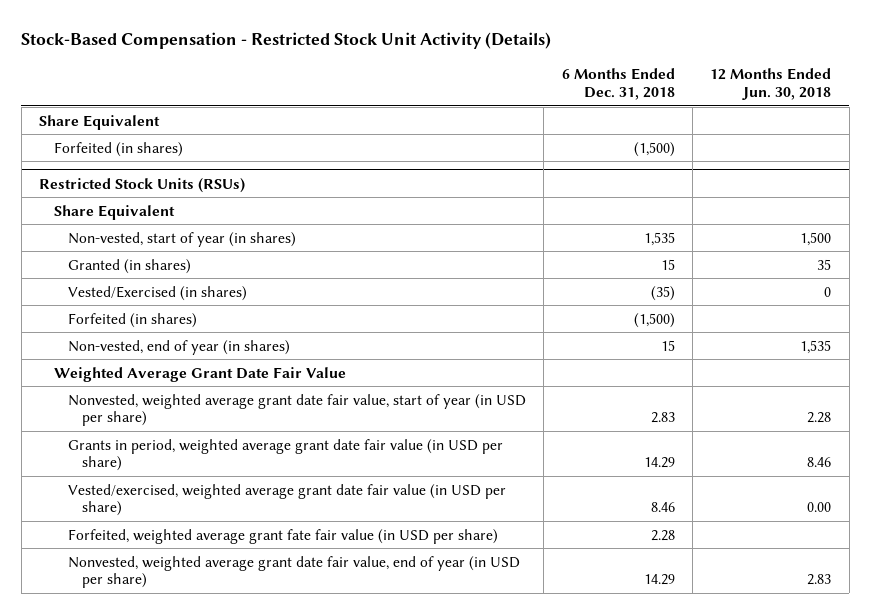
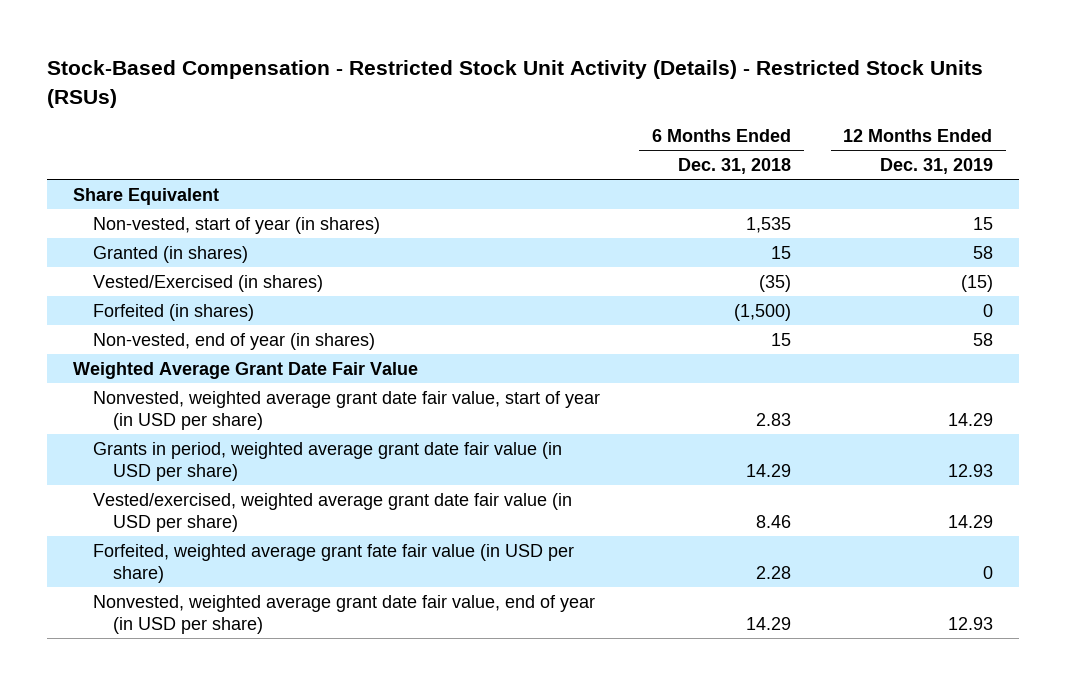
- Stock-Based Compensation - Restricted Stock Unit Activity (Details)
+ Stock-Based Compensation - Restricted Stock Unit Activity (Details) - Restricted Stock Units (RSUs)
- | 6 Months Ended Dec. 31, 2018 | 12 Months Ended Jun. 30, 2018
+ | 6 Months Ended Dec. 31, 2018 | 12 Months Ended Dec. 31, 2019
- Forfeited (in shares) | (1,500) |
- Restricted Stock Units (RSUs)
- Share Equivalent

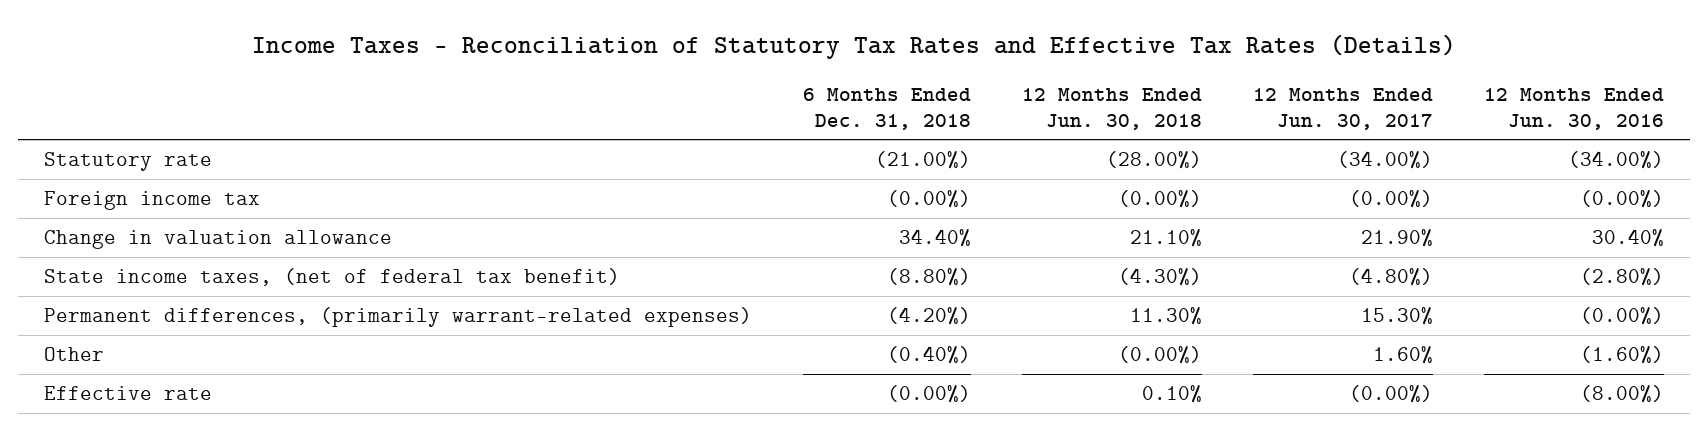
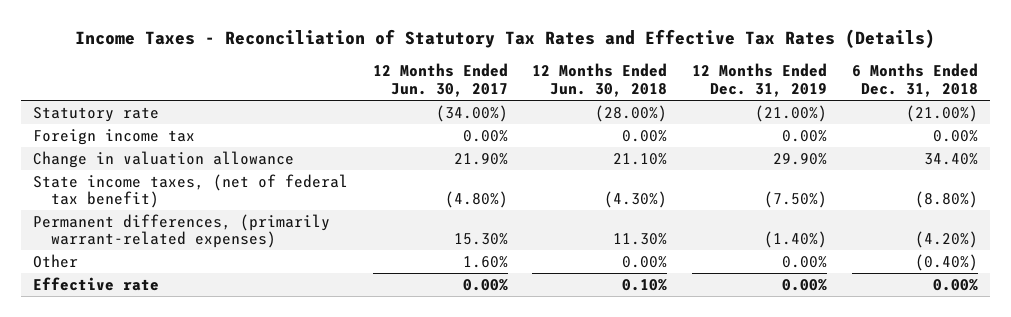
- | 6 Months Ended Dec. 31, 2018 | 12 Months Ended Jun. 30, 2018 | 12 Months Ended Jun. 30, 2017 | 12 Months Ended Jun. 30, 2016
+ | 12 Months Ended Jun. 30, 2017 | 12 Months Ended Jun. 30, 2018 | 12 Months Ended Dec. 31, 2019 | 6 Months Ended Dec. 31, 2018
- Foreign income tax | (0.00%) | (0.00%) | (0.00%) | (0.00%)
+ Foreign income tax | 0.00% | 0.00% | 0.00% | 0.00%
- Other | (0.40%) | (0.00%) | 1.60% | (1.60%)
- Effective rate | (0.00%) | 0.10% | (0.00%) | (8.00%)
+ Other | 1.60% | 0.00% | 0.00% | (0.40%)
+ Effective rate | 0.00% | 0.10% | 0.00% | 0.00%

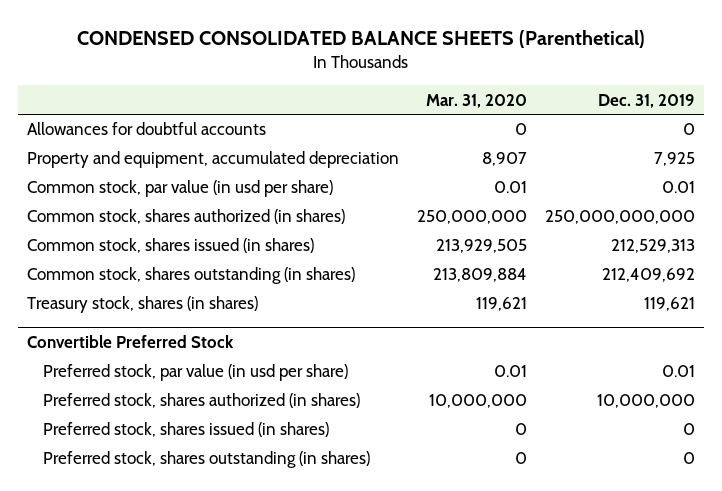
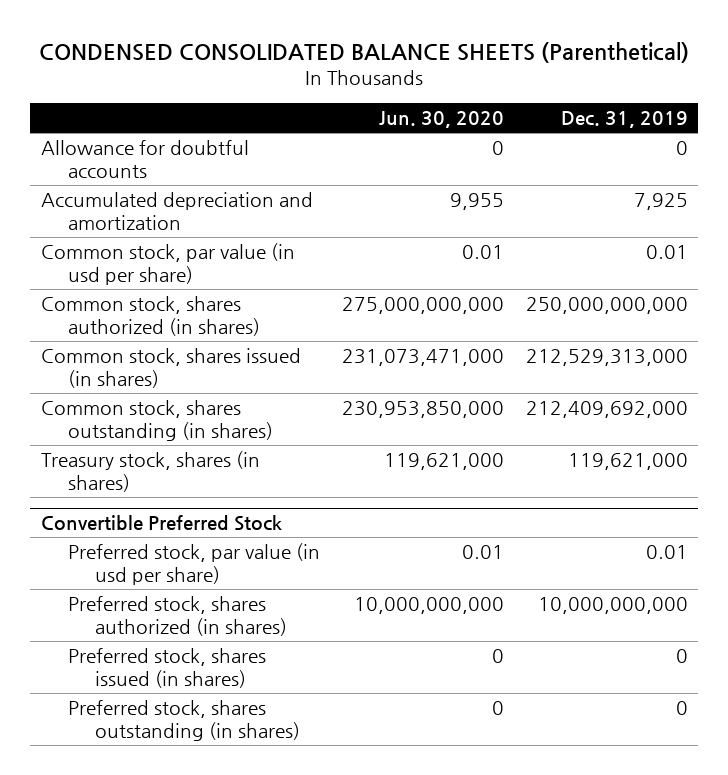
- | Mar. 31, 2020 | Dec. 31, 2019
+ | Jun. 30, 2020 | Dec. 31, 2019
- Allowances for doubtful accounts | 0 | 0
- Property and equipment, accumulated depreciation | 8,907 | 7,925
+ Allowance for doubtful accounts | 0 | 0
+ Accumulated depreciation and amortization | 9,955 | 7,925
- Common stock, shares issued (in shares) | 213,929,505 | 212,529,313
- Common stock, shares outstanding (in shares) | 213,809,884 | 212,409,692
- Treasury stock, shares (in shares) | 119,621 | 119,621
+ Common stock, shares issued (in shares) | 231,073,471,000 | 212,529,313,000
+ Common stock, shares outstanding (in shares) | 230,953,850,000 | 212,409,692,000
+ Treasury stock, shares (in shares) | 119,621,000 | 119,621,000
@ Convertible Preferred Stock
- Preferred stock, shares authorized (in shares) | 10,000,000 | 10,000,000
+ Preferred stock, shares authorized (in shares) | 10,000,000,000 | 10,000,000,000

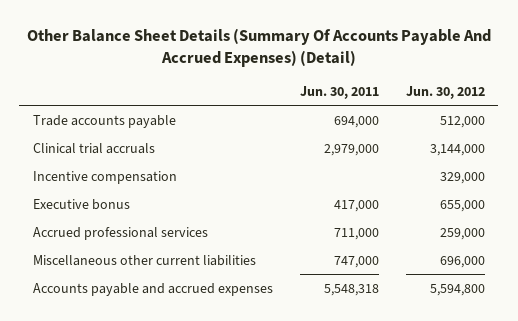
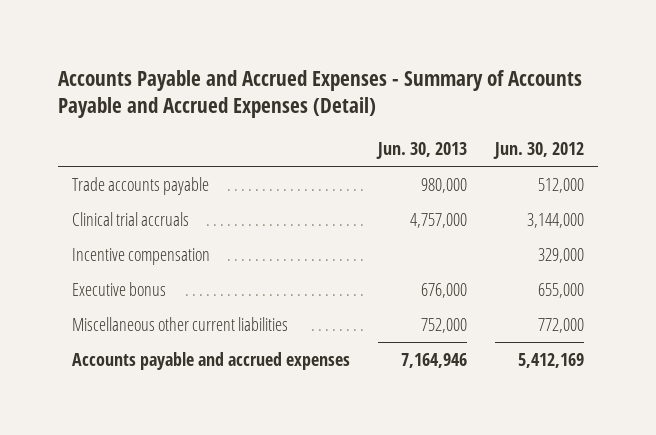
- Other Balance Sheet Details (Summary Of Accounts Payable And Accrued Expenses) (Detail)
+ Accounts Payable and Accrued Expenses - Summary of Accounts Payable and Accrued Expenses (Detail)
- | Jun. 30, 2011 | Jun. 30, 2012
+ | Jun. 30, 2013 | Jun. 30, 2012
- Accrued professional services | 711,000 | 259,000
- Miscellaneous other current liabilities | 747,000 | 696,000
- Accounts payable and accrued expenses | 5,548,318 | 5,594,800
+ Miscellaneous other current liabilities | 752,000 | 772,000
+ Accounts payable and accrued expenses | 7,164,946 | 5,412,169

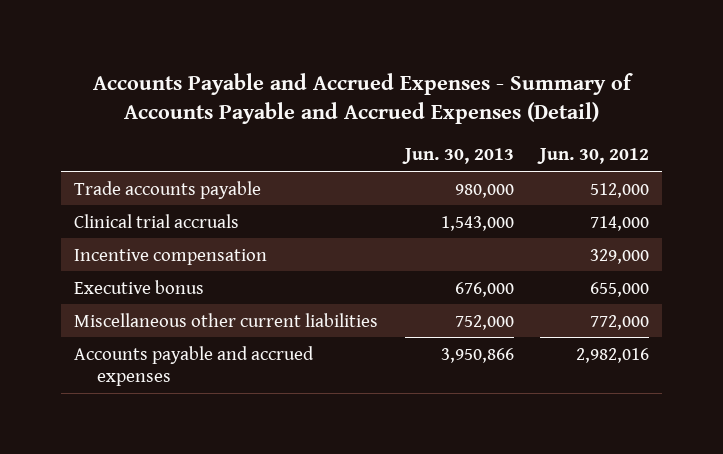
- Clinical trial accruals | 4,757,000 | 3,144,000
+ Clinical trial accruals | 1,543,000 | 714,000
- Accounts payable and accrued expenses | 7,164,946 | 5,412,169
+ Accounts payable and accrued expenses | 3,950,866 | 2,982,016

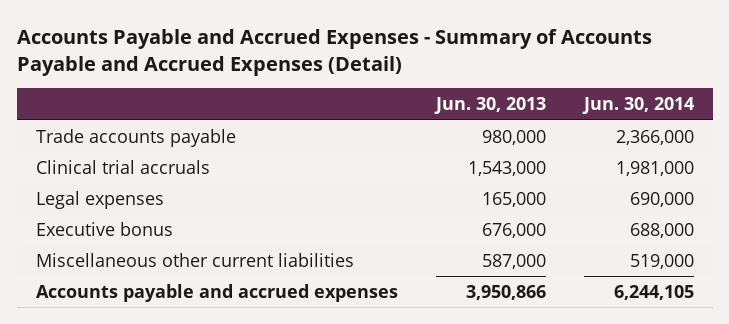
- | Jun. 30, 2013 | Jun. 30, 2012
+ | Jun. 30, 2013 | Jun. 30, 2014
- Incentive compensation | | 329,000
+ Legal expenses | 165,000 | 690,000
- Miscellaneous other current liabilities | 752,000 | 772,000
+ Miscellaneous other current liabilities | 587,000 | 519,000

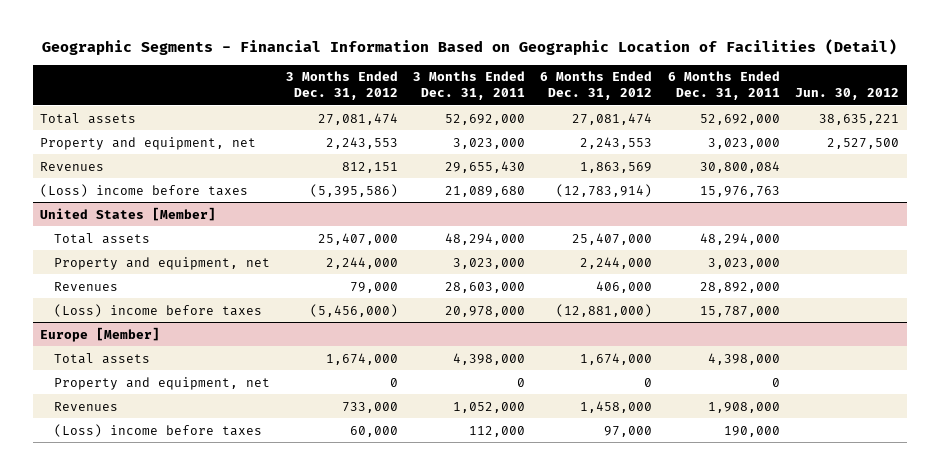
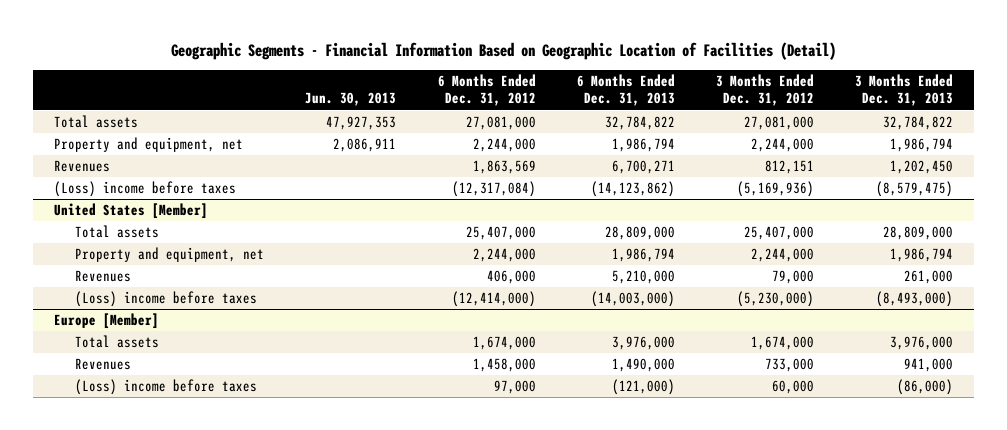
- | 3 Months Ended Dec. 31, 2012 | 3 Months Ended Dec. 31, 2011 | 6 Months Ended Dec. 31, 2012 | 6 Months Ended Dec. 31, 2011 | Jun. 30, 2012
+ | Jun. 30, 2013 | 6 Months Ended Dec. 31, 2012 | 6 Months Ended Dec. 31, 2013 | 3 Months Ended Dec. 31, 2012 | 3 Months Ended Dec. 31, 2013
- Total assets | 27,081,474 | 52,692,000 | 27,081,474 | 52,692,000 | 38,635,221
- Property and equipment, net | 2,243,553 | 3,023,000 | 2,243,553 | 3,023,000 | 2,527,500
+ Total assets | 47,927,353 | 27,081,000 | 32,784,822 | 27,081,000 | 32,784,822
+ Property and equipment, net | 2,086,911 | 2,244,000 | 1,986,794 | 2,244,000 | 1,986,794
- (Loss) income before taxes | (5,395,586) | 21,089,680 | (12,783,914) | 15,976,763 |
+ (Loss) income before taxes | | (12,317,084) | (14,123,862) | (5,169,936) | (8,579,475)
@ United States [Member]
- (Loss) income before taxes | (5,456,000) | 20,978,000 | (12,881,000) | 15,787,000 |
+ (Loss) income before taxes | | (12,414,000) | (14,003,000) | (5,230,000) | (8,493,000)
@ Europe [Member]
- Property and equipment, net | 0 | 0 | 0 | 0 |

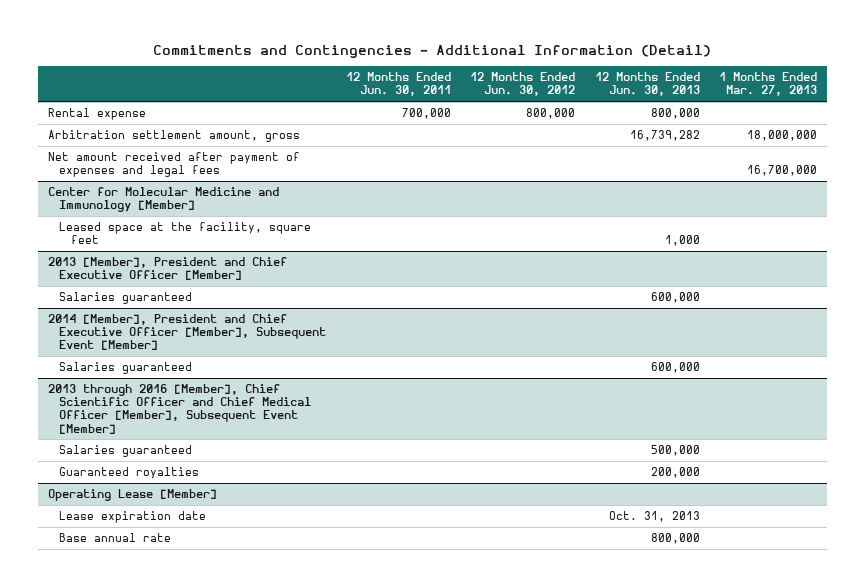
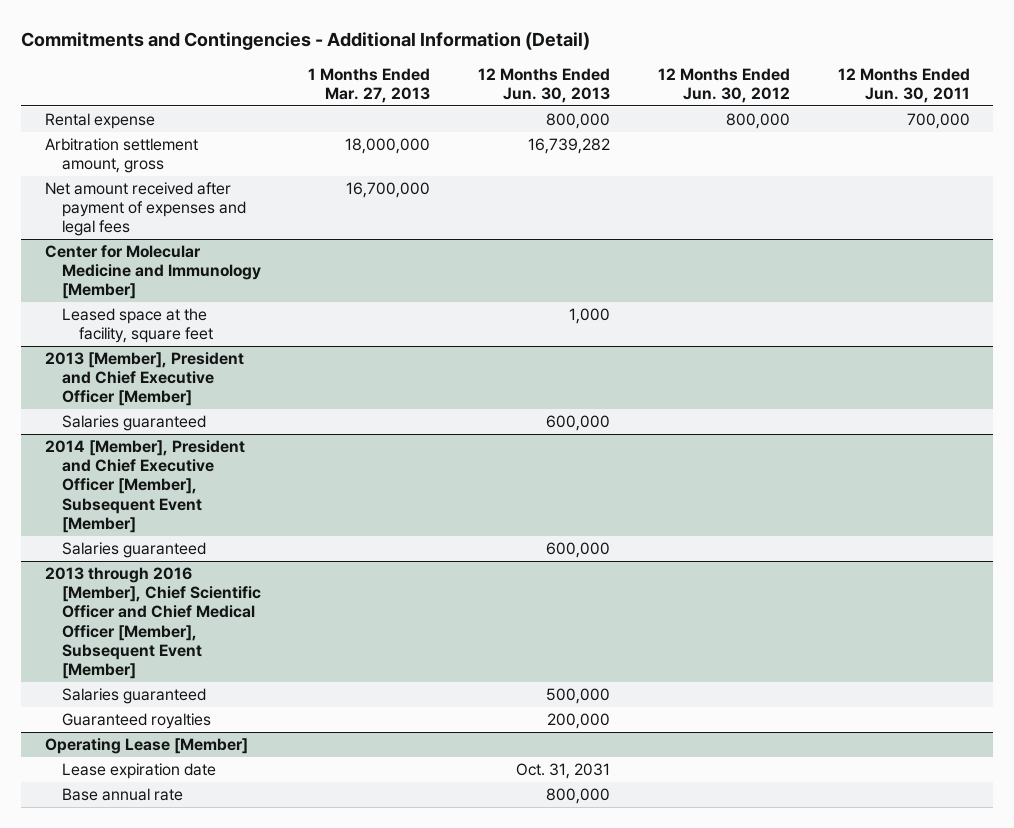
- | 12 Months Ended Jun. 30, 2011 | 12 Months Ended Jun. 30, 2012 | 12 Months Ended Jun. 30, 2013 | 1 Months Ended Mar. 27, 2013
+ | 1 Months Ended Mar. 27, 2013 | 12 Months Ended Jun. 30, 2013 | 12 Months Ended Jun. 30, 2012 | 12 Months Ended Jun. 30, 2011
@ Operating Lease [Member]
- Lease expiration date | | | Oct. 31, 2013 |
+ Lease expiration date | | Oct. 31, 2031 | |

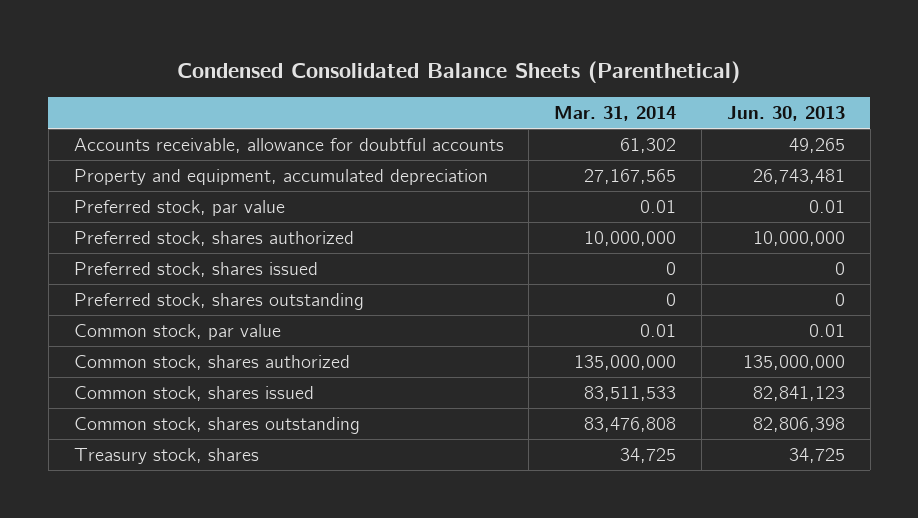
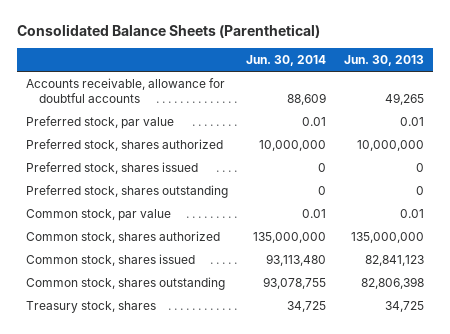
- Condensed Consolidated Balance Sheets (Parenthetical)
+ Consolidated Balance Sheets (Parenthetical)
- | Mar. 31, 2014 | Jun. 30, 2013
+ | Jun. 30, 2014 | Jun. 30, 2013
- Property and equipment, accumulated depreciation | 27,167,565 | 26,743,481

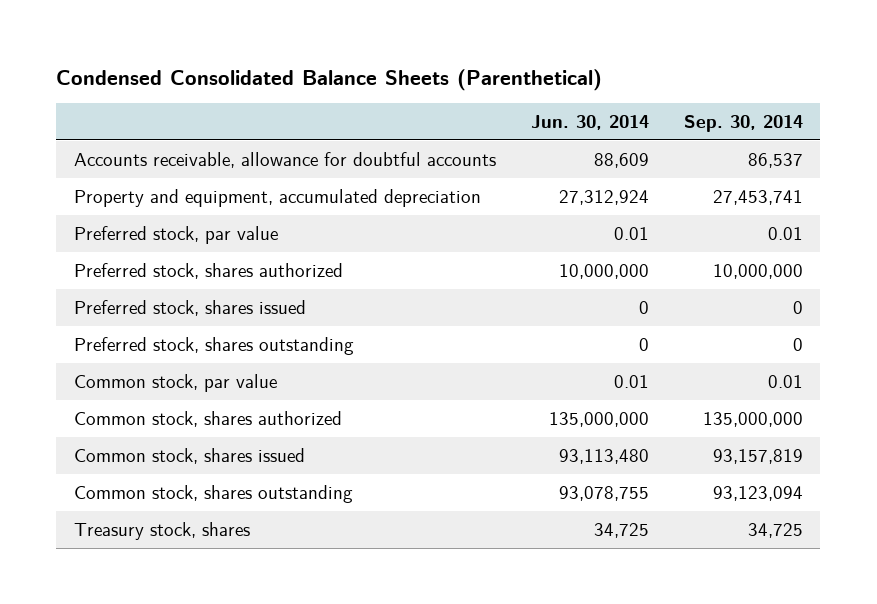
- Consolidated Balance Sheets (Parenthetical)
+ Condensed Consolidated Balance Sheets (Parenthetical)
- | Jun. 30, 2014 | Jun. 30, 2013
+ | Jun. 30, 2014 | Sep. 30, 2014
+ Property and equipment, accumulated depreciation | 27,312,924 | 27,453,741

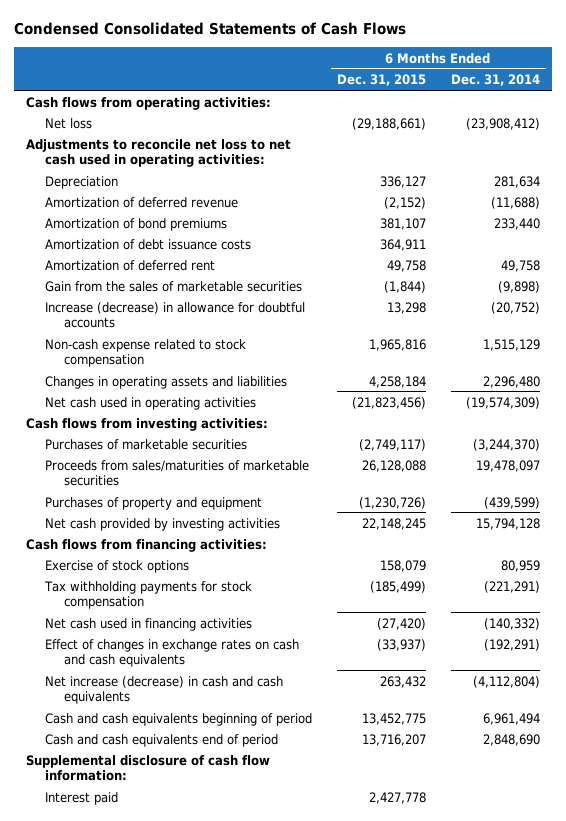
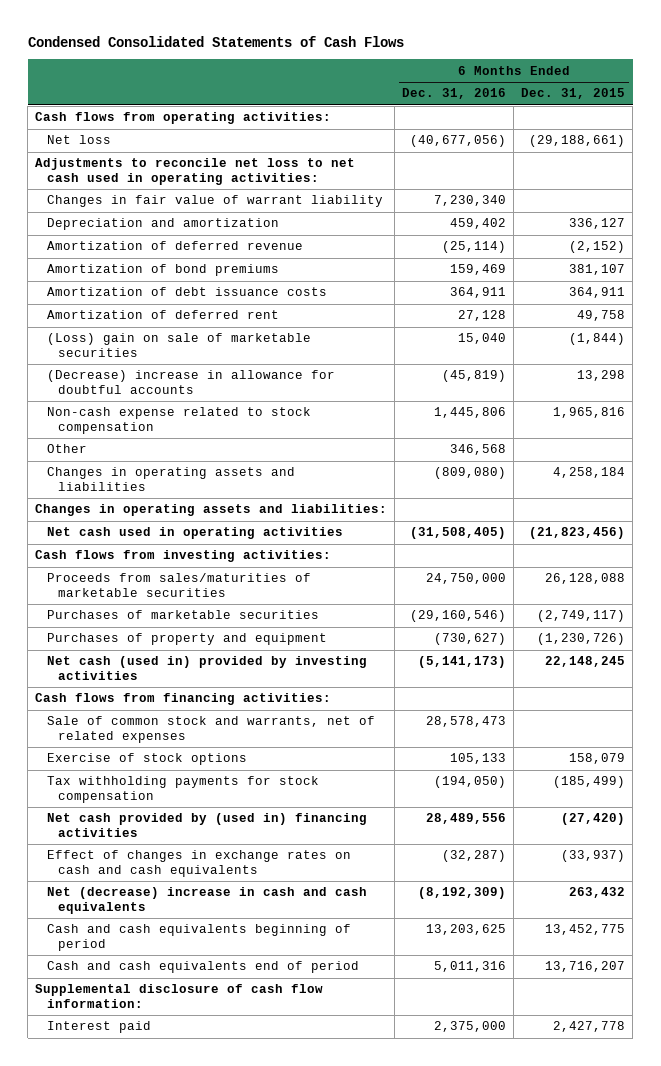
- | 6 Months Ended Dec. 31, 2015 | 6 Months Ended Dec. 31, 2014
+ | 6 Months Ended Dec. 31, 2016 | 6 Months Ended Dec. 31, 2015
- Depreciation | 336,127 | 281,634
+ Changes in fair value of warrant liability | 7,230,340 |
+ Depreciation and amortization | 459,402 | 336,127
- Gain from the sales of marketable securities | (1,844) | (9,898)
- Increase (decrease) in allowance for doubtful accounts | 13,298 | (20,752)
+ (Loss) gain on sale of marketable securities | 15,040 | (1,844)
+ (Decrease) increase in allowance for doubtful accounts | (45,819) | 13,298
+ Other | 346,568 |
+ Changes in operating assets and liabilities:
moved down: Purchases of marketable securities | (29,160,546) | (2,749,117)
- Net cash provided by investing activities | 22,148,245 | 15,794,128
+ Net cash (used in) provided by investing activities | (5,141,173) | 22,148,245
+ Sale of common stock and warrants, net of related expenses | 28,578,473 |
- Net cash used in financing activities | (27,420) | (140,332)
+ Net cash provided by (used in) financing activities | 28,489,556 | (27,420)
- Net increase (decrease) in cash and cash equivalents | 263,432 | (4,112,804)
+ Net (decrease) increase in cash and cash equivalents | (8,192,309) | 263,432

